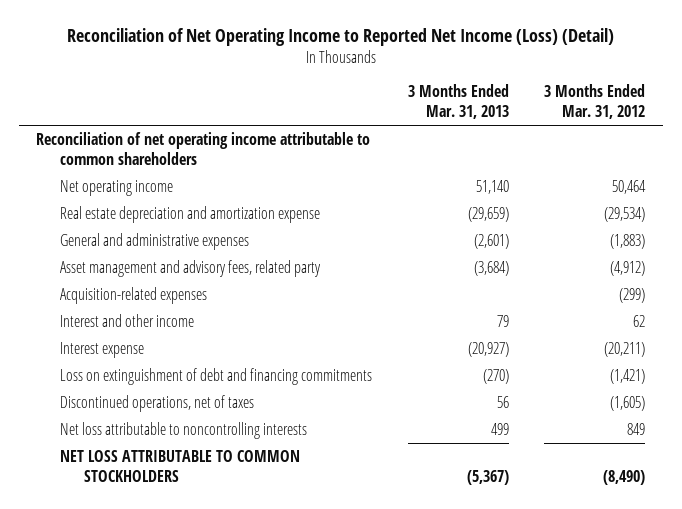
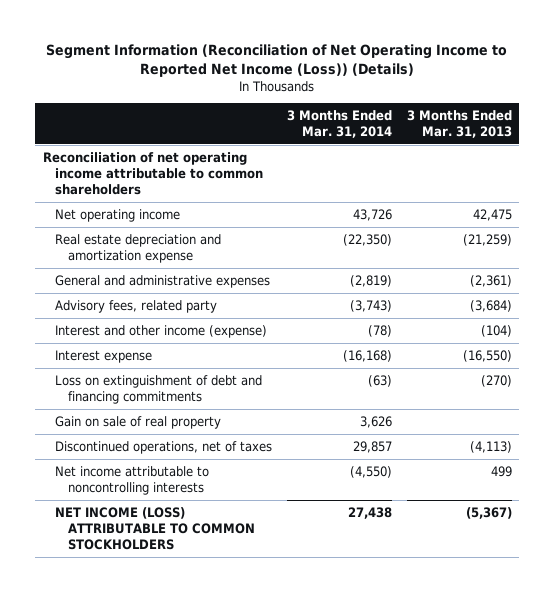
- Reconciliation of Net Operating Income to Reported Net Income (Loss) (Detail)
+ Segment Information (Reconciliation of Net Operating Income to Reported Net Income (Loss)) (Details)
- | 3 Months Ended Mar. 31, 2013 | 3 Months Ended Mar. 31, 2012
+ | 3 Months Ended Mar. 31, 2014 | 3 Months Ended Mar. 31, 2013
- Net operating income | 51,140 | 50,464
- Real estate depreciation and amortization expense | (29,659) | (29,534)
- General and administrative expenses | (2,601) | (1,883)
- Asset management and advisory fees, related party | (3,684) | (4,912)
- Acquisition-related expenses | | (299)
- Interest and other income | 79 | 62
- Interest expense | (20,927) | (20,211)
+ Net operating income | 43,726 | 42,475
+ Real estate depreciation and amortization expense | (22,350) | (21,259)
+ General and administrative expenses | (2,819) | (2,361)
+ Advisory fees, related party | (3,743) | (3,684)
+ Interest and other income (expense) | (78) | (104)
+ Interest expense | (16,168) | (16,550)
- Discontinued operations, net of taxes | 56 | (1,605)
- Net loss attributable to noncontrolling interests | 499 | 849
- NET LOSS ATTRIBUTABLE TO COMMON STOCKHOLDERS | (5,367) | (8,490)
+ Gain on sale of real property | 3,626 |
+ Discontinued operations, net of taxes | 29,857 | (4,113)
+ Net income attributable to noncontrolling interests | (4,550) | 499
+ NET INCOME (LOSS) ATTRIBUTABLE TO COMMON STOCKHOLDERS | 27,438 | (5,367)

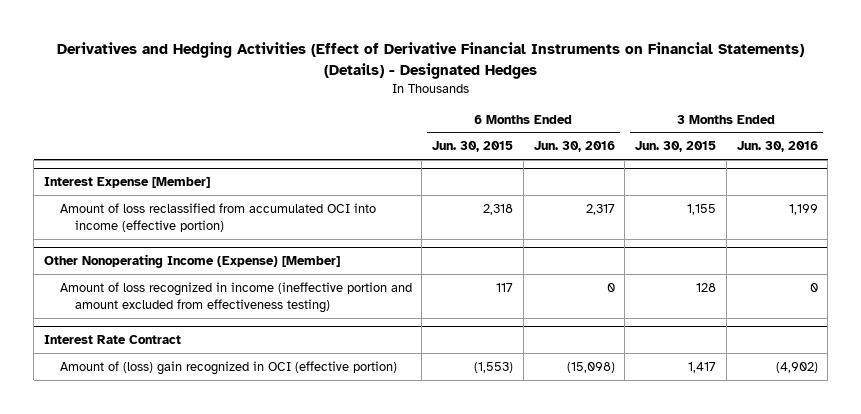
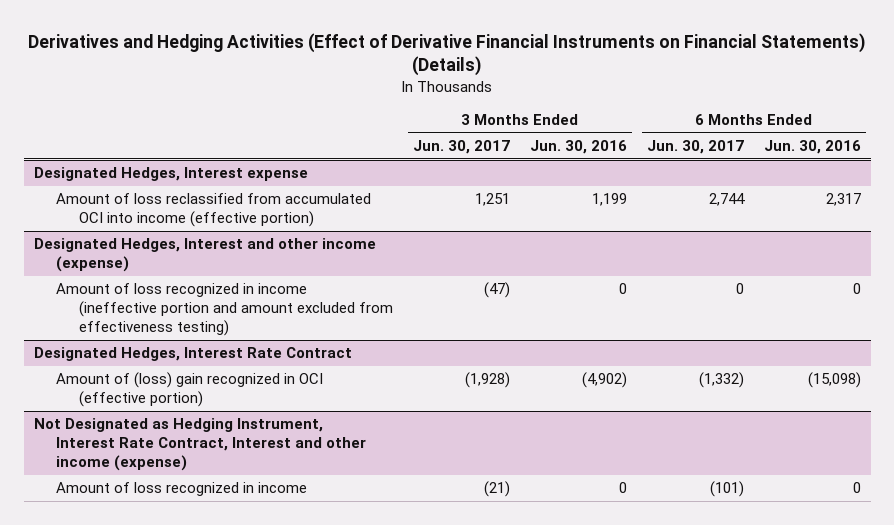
- Derivatives and Hedging Activities (Effect of Derivative Financial Instruments on Financial Statements) (Details) - Designated Hedges
+ Derivatives and Hedging Activities (Effect of Derivative Financial Instruments on Financial Statements) (Details)
- | 6 Months Ended Jun. 30, 2015 | 6 Months Ended Jun. 30, 2016 | 3 Months Ended Jun. 30, 2015 | 3 Months Ended Jun. 30, 2016
+ | 3 Months Ended Jun. 30, 2017 | 3 Months Ended Jun. 30, 2016 | 6 Months Ended Jun. 30, 2017 | 6 Months Ended Jun. 30, 2016
- Interest Expense [Member]
+ Designated Hedges, Interest expense
- Other Nonoperating Income (Expense) [Member]
+ Designated Hedges, Interest and other income (expense)
- Interest Rate Contract
+ Designated Hedges, Interest Rate Contract
+ Not Designated as Hedging Instrument, Interest Rate Contract, Interest and other income (expense)
+ Amount of loss recognized in income | (21) | 0 | (101) | 0

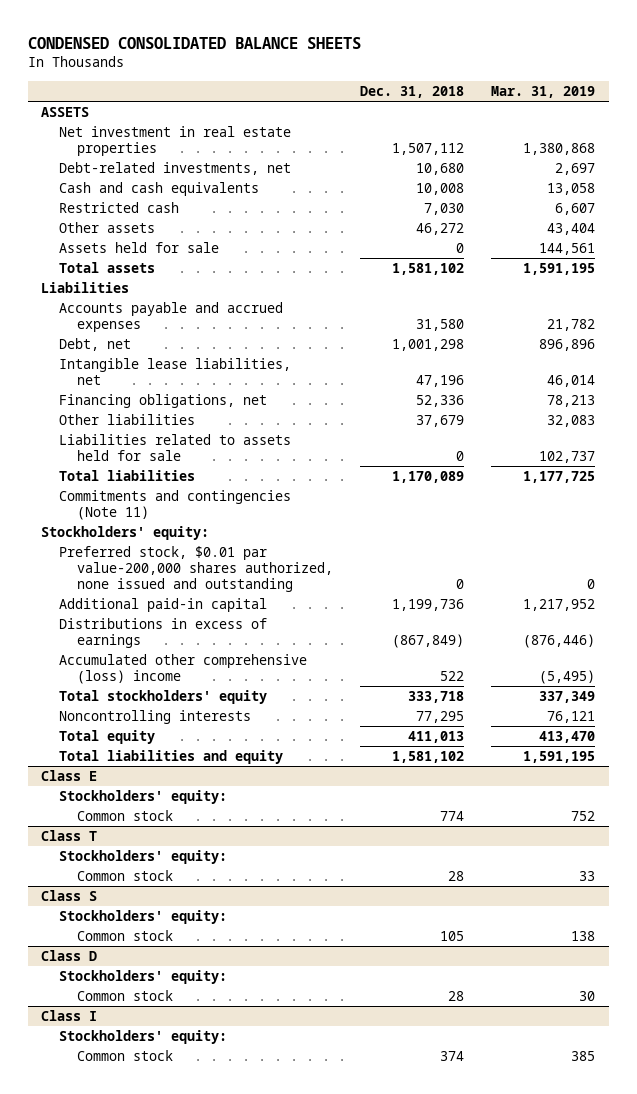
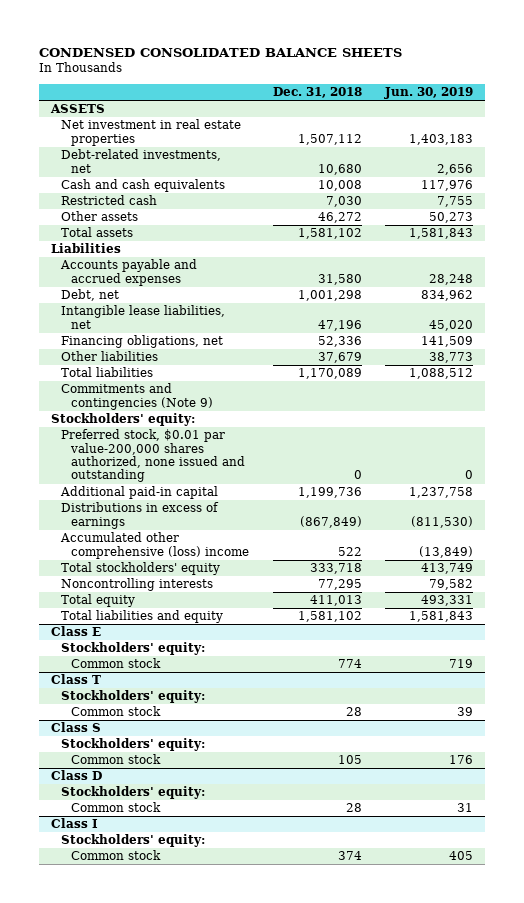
- | Dec. 31, 2018 | Mar. 31, 2019
+ | Dec. 31, 2018 | Jun. 30, 2019
- Assets held for sale | 0 | 144,561
- Liabilities related to assets held for sale | 0 | 102,737
- Commitments and contingencies (Note 11)
+ Commitments and contingencies (Note 9)

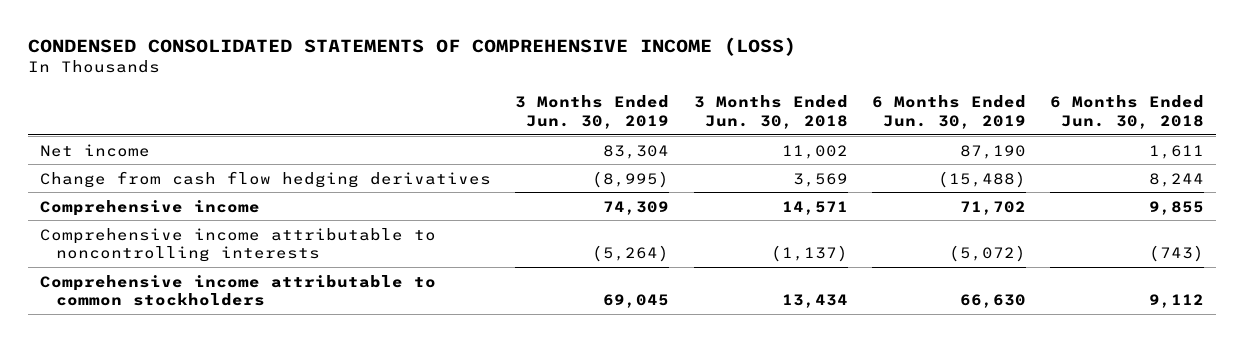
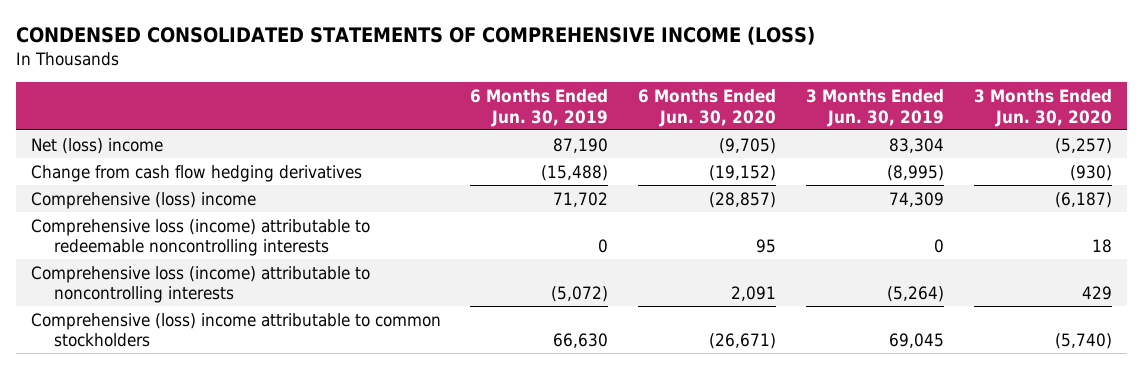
- | 3 Months Ended Jun. 30, 2019 | 3 Months Ended Jun. 30, 2018 | 6 Months Ended Jun. 30, 2019 | 6 Months Ended Jun. 30, 2018
+ | 6 Months Ended Jun. 30, 2019 | 6 Months Ended Jun. 30, 2020 | 3 Months Ended Jun. 30, 2019 | 3 Months Ended Jun. 30, 2020
- Net income | 83,304 | 11,002 | 87,190 | 1,611
+ Net (loss) income | 87,190 | (9,705) | 83,304 | (5,257)
- Comprehensive income | 74,309 | 14,571 | 71,702 | 9,855
- Comprehensive income attributable to noncontrolling interests | (5,264) | (1,137) | (5,072) | (743)
- Comprehensive income attributable to common stockholders | 69,045 | 13,434 | 66,630 | 9,112
+ Comprehensive (loss) income | 71,702 | (28,857) | 74,309 | (6,187)
+ Comprehensive loss (income) attributable to redeemable noncontrolling interests | 0 | 95 | 0 | 18
+ Comprehensive loss (income) attributable to noncontrolling interests | (5,072) | 2,091 | (5,264) | 429
+ Comprehensive (loss) income attributable to common stockholders | 66,630 | (26,671) | 69,045 | (5,740)

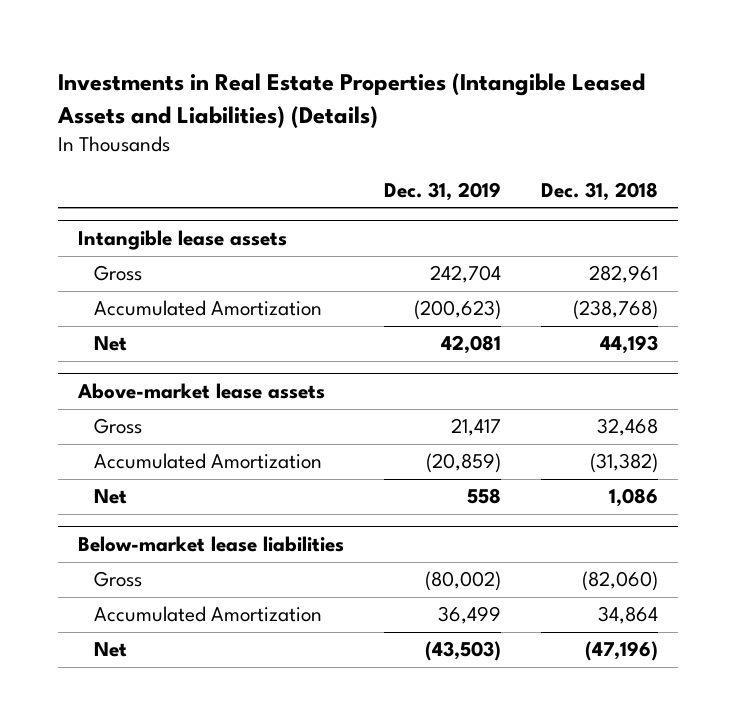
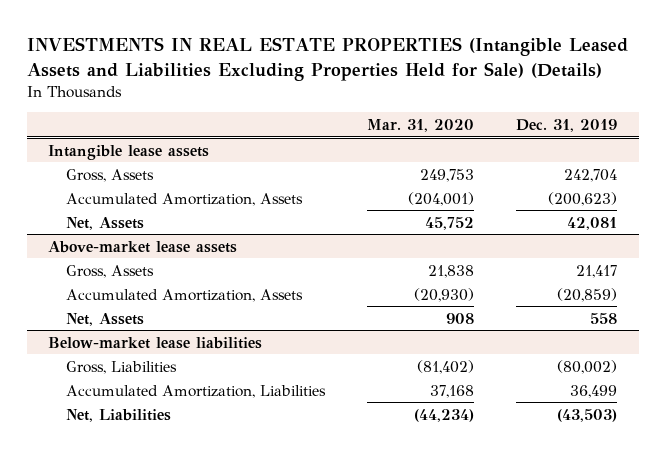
- Investments in Real Estate Properties (Intangible Leased Assets and Liabilities) (Details)
+ INVESTMENTS IN REAL ESTATE PROPERTIES (Intangible Leased Assets and Liabilities Excluding Properties Held for Sale) (Details)
- | Dec. 31, 2019 | Dec. 31, 2018
+ | Mar. 31, 2020 | Dec. 31, 2019
@ Intangible lease assets
- Gross | 242,704 | 282,961
- Accumulated Amortization | (200,623) | (238,768)
- Net | 42,081 | 44,193
+ Gross, Assets | 249,753 | 242,704
+ Accumulated Amortization, Assets | (204,001) | (200,623)
+ Net, Assets | 45,752 | 42,081
@ Above-market lease assets
- Gross | 21,417 | 32,468
- Accumulated Amortization | (20,859) | (31,382)
- Net | 558 | 1,086
+ Gross, Assets | 21,838 | 21,417
+ Accumulated Amortization, Assets | (20,930) | (20,859)
+ Net, Assets | 908 | 558
@ Below-market lease liabilities
- Gross | (80,002) | (82,060)
- Accumulated Amortization | 36,499 | 34,864
- Net | (43,503) | (47,196)
+ Gross, Liabilities | (81,402) | (80,002)
+ Accumulated Amortization, Liabilities | 37,168 | 36,499
+ Net, Liabilities | (44,234) | (43,503)

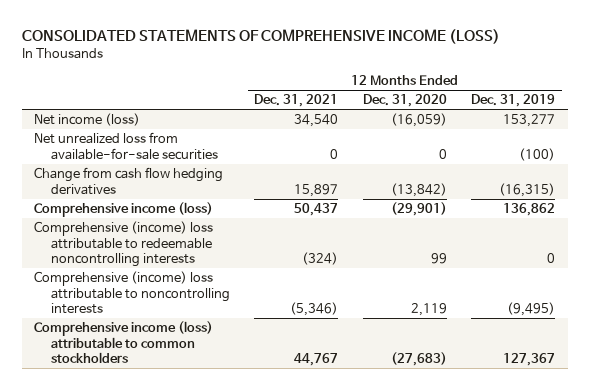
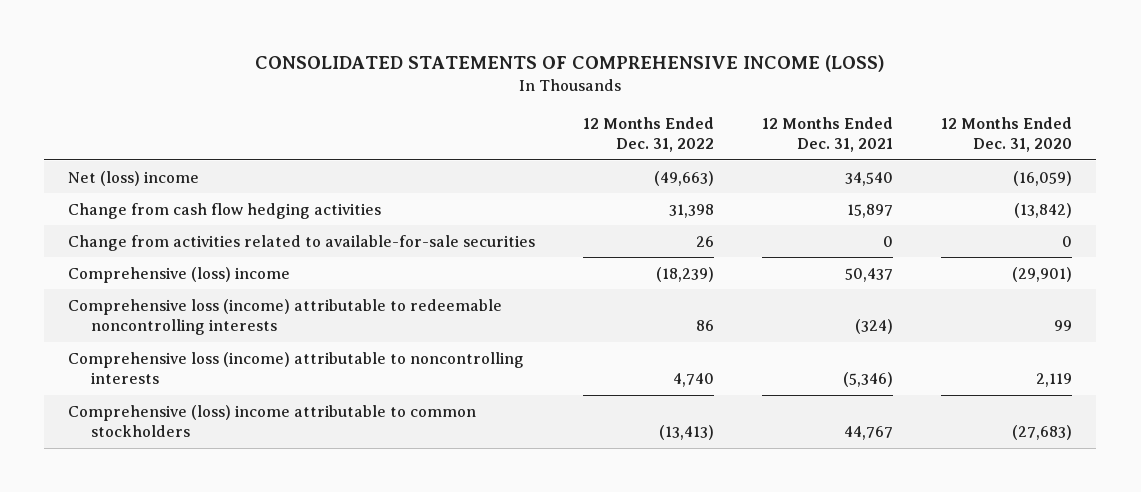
- | 12 Months Ended Dec. 31, 2021 | 12 Months Ended Dec. 31, 2020 | 12 Months Ended Dec. 31, 2019
+ | 12 Months Ended Dec. 31, 2022 | 12 Months Ended Dec. 31, 2021 | 12 Months Ended Dec. 31, 2020
- Net income (loss) | 34,540 | (16,059) | 153,277
- Net unrealized loss from available-for-sale securities | 0 | 0 | (100)
- Change from cash flow hedging derivatives | 15,897 | (13,842) | (16,315)
- Comprehensive income (loss) | 50,437 | (29,901) | 136,862
- Comprehensive (income) loss attributable to redeemable noncontrolling interests | (324) | 99 | 0
- Comprehensive (income) loss attributable to noncontrolling interests | (5,346) | 2,119 | (9,495)
- Comprehensive income (loss) attributable to common stockholders | 44,767 | (27,683) | 127,367
+ Net (loss) income | (49,663) | 34,540 | (16,059)
+ Change from cash flow hedging activities | 31,398 | 15,897 | (13,842)
+ Change from activities related to available-for-sale securities | 26 | 0 | 0
+ Comprehensive (loss) income | (18,239) | 50,437 | (29,901)
+ Comprehensive loss (income) attributable to redeemable noncontrolling interests | 86 | (324) | 99
+ Comprehensive loss (income) attributable to noncontrolling interests | 4,740 | (5,346) | 2,119
+ Comprehensive (loss) income attributable to common stockholders | (13,413) | 44,767 | (27,683)

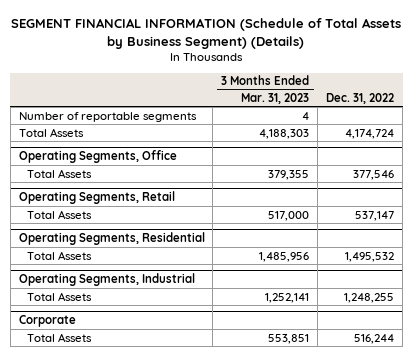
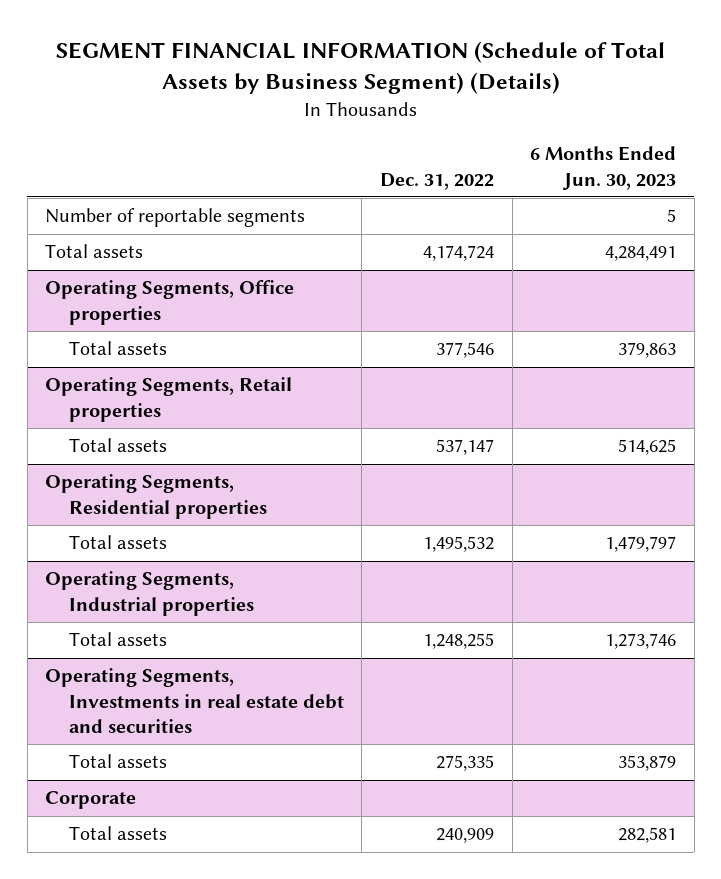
- | 3 Months Ended Mar. 31, 2023 | Dec. 31, 2022
+ | Dec. 31, 2022 | 6 Months Ended Jun. 30, 2023
- Total Assets | 4,188,303 | 4,174,724
- Operating Segments, Office
- Total Assets | 379,355 | 377,546
- Operating Segments, Retail
- Total Assets | 517,000 | 537,147
- Operating Segments, Residential
- Total Assets | 1,485,956 | 1,495,532
- Operating Segments, Industrial
- Total Assets | 1,252,141 | 1,248,255
+ Total assets | 4,174,724 | 4,284,491
+ Operating Segments, Office properties
+ Total assets | 377,546 | 379,863
+ Operating Segments, Retail properties
+ Total assets | 537,147 | 514,625
+ Operating Segments, Residential properties
+ Total assets | 1,495,532 | 1,479,797
+ Operating Segments, Industrial properties
+ Total assets | 1,248,255 | 1,273,746
+ Operating Segments, Investments in real estate debt and securities
+ Total assets | 275,335 | 353,879
@ Corporate
- Total Assets | 553,851 | 516,244
+ Total assets | 240,909 | 282,581

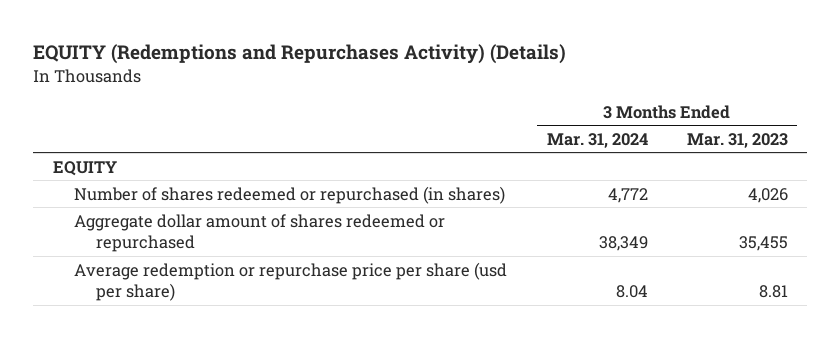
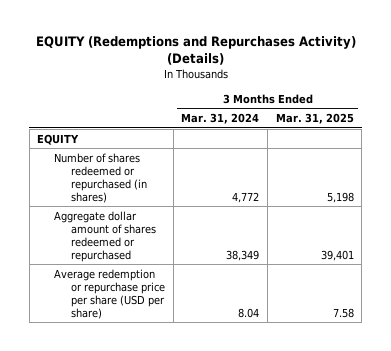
- | 3 Months Ended Mar. 31, 2024 | 3 Months Ended Mar. 31, 2023
+ | 3 Months Ended Mar. 31, 2024 | 3 Months Ended Mar. 31, 2025
- Average redemption or repurchase price per share (usd per share) | 8.04 | 8.81
+ Average redemption or repurchase price per share (USD per share) | 8.04 | 7.58

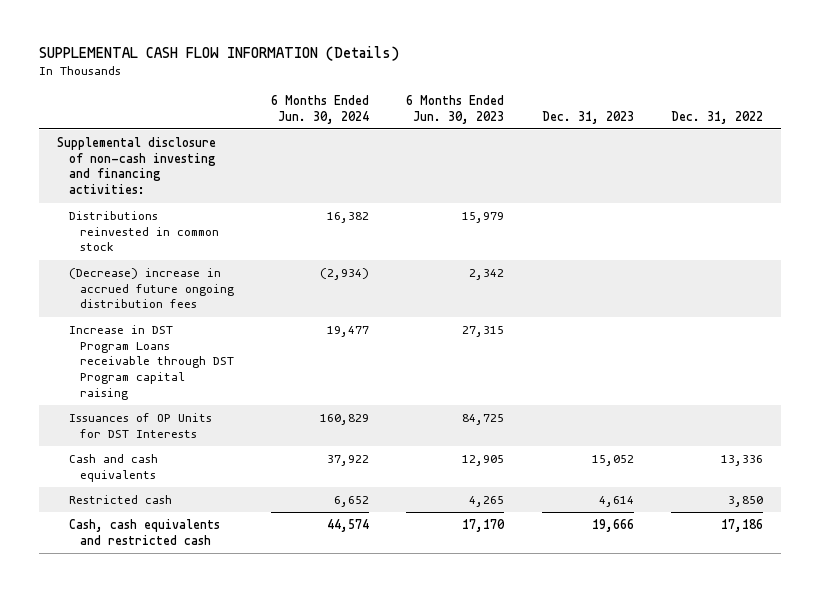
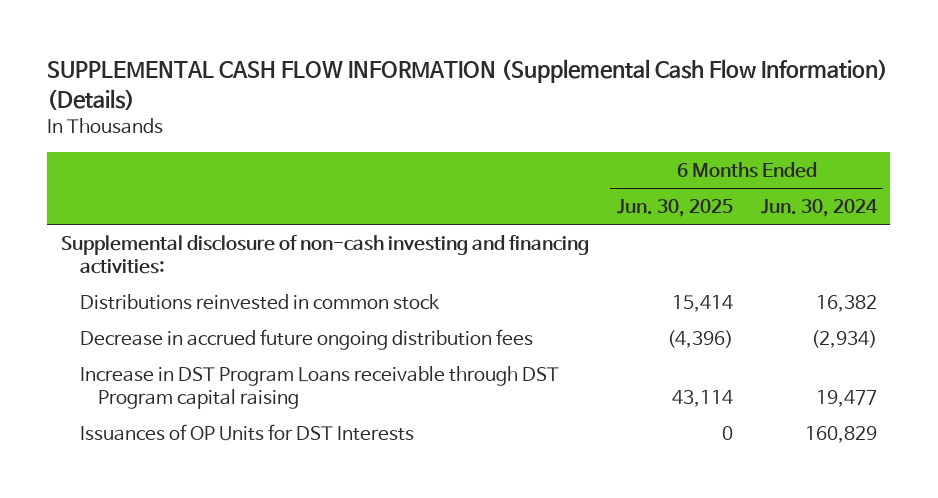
- SUPPLEMENTAL CASH FLOW INFORMATION (Details)
+ SUPPLEMENTAL CASH FLOW INFORMATION (Supplemental Cash Flow Information) (Details)
- | 6 Months Ended Jun. 30, 2024 | 6 Months Ended Jun. 30, 2023 | Dec. 31, 2023 | Dec. 31, 2022
+ | 6 Months Ended Jun. 30, 2025 | 6 Months Ended Jun. 30, 2024
- (Decrease) increase in accrued future ongoing distribution fees | (2,934) | 2,342 | |
+ Decrease in accrued future ongoing distribution fees | (4,396) | (2,934)
- Cash and cash equivalents | 37,922 | 12,905 | 15,052 | 13,336
- Restricted cash | 6,652 | 4,265 | 4,614 | 3,850
- Cash, cash equivalents and restricted cash | 44,574 | 17,170 | 19,666 | 17,186

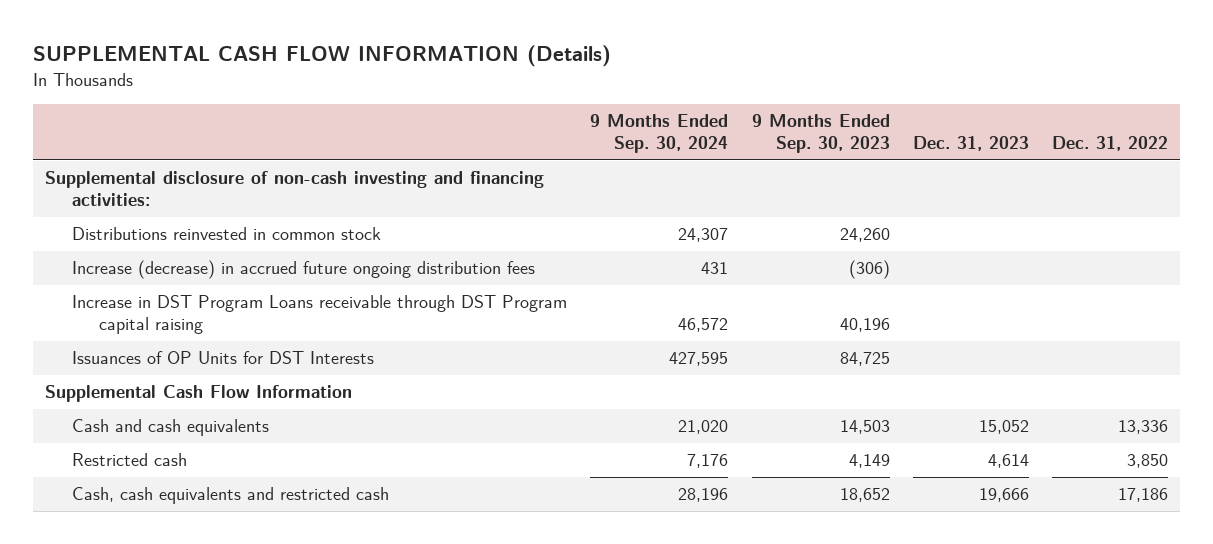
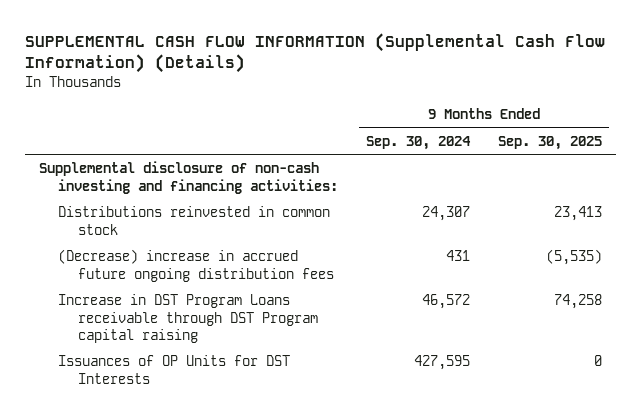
- SUPPLEMENTAL CASH FLOW INFORMATION (Details)
+ SUPPLEMENTAL CASH FLOW INFORMATION (Supplemental Cash Flow Information) (Details)
- | 9 Months Ended Sep. 30, 2024 | 9 Months Ended Sep. 30, 2023 | Dec. 31, 2023 | Dec. 31, 2022
+ | 9 Months Ended Sep. 30, 2024 | 9 Months Ended Sep. 30, 2025
- Increase (decrease) in accrued future ongoing distribution fees | 431 | (306) | |
+ (Decrease) increase in accrued future ongoing distribution fees | 431 | (5,535)
- Supplemental Cash Flow Information
- Cash and cash equivalents | 21,020 | 14,503 | 15,052 | 13,336
- Restricted cash | 7,176 | 4,149 | 4,614 | 3,850
- Cash, cash equivalents and restricted cash | 28,196 | 18,652 | 19,666 | 17,186

